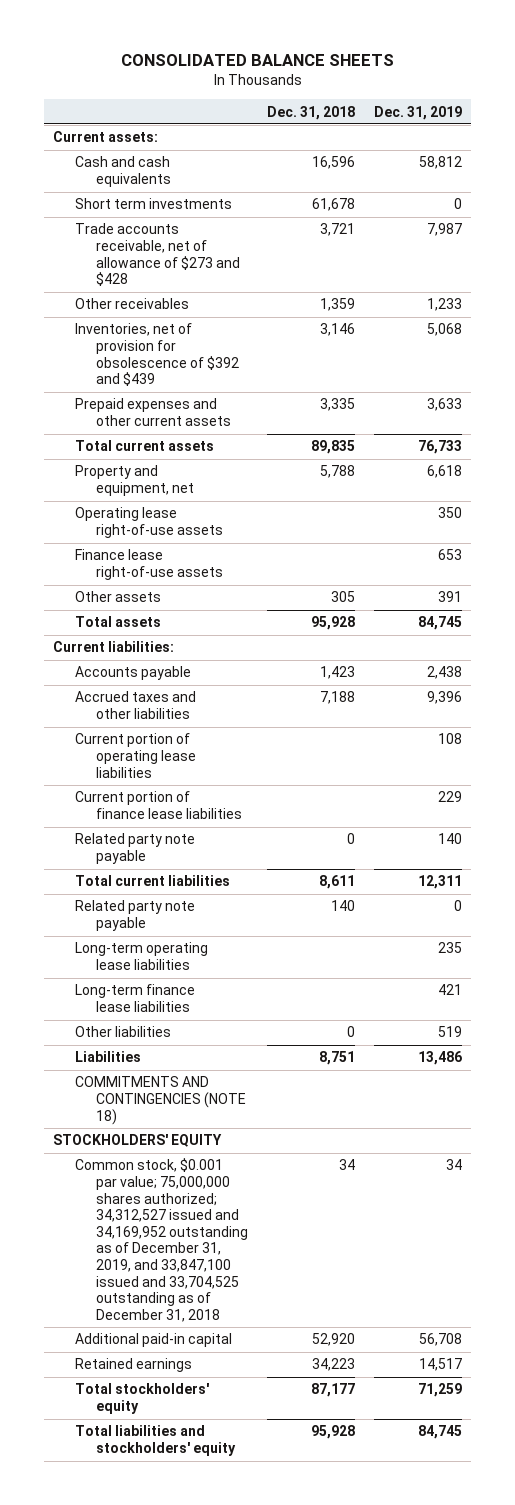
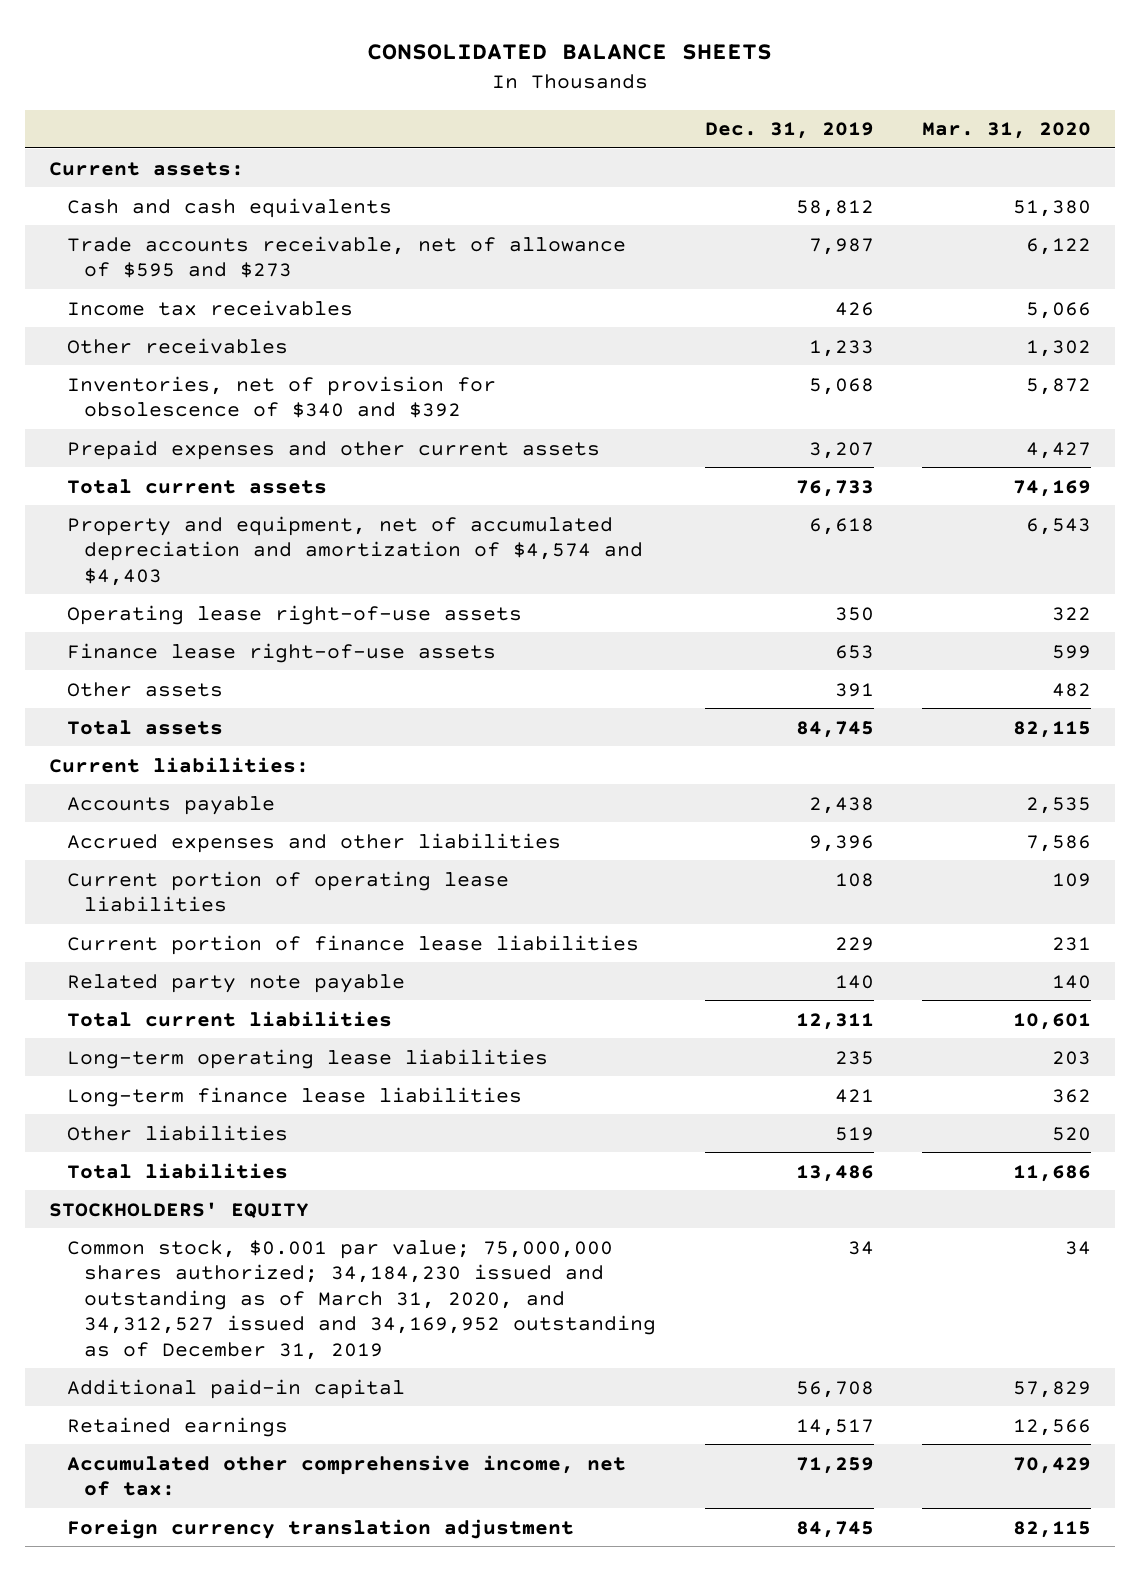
- | Dec. 31, 2018 | Dec. 31, 2019
+ | Dec. 31, 2019 | Mar. 31, 2020
- Short term investments | 61,678 | 0
- Trade accounts receivable, net of allowance of $273 and $428 | 3,721 | 7,987
+ Trade accounts receivable, net of allowance of $595 and $273 | 7,987 | 6,122
+ Income tax receivables | 426 | 5,066
- Inventories, net of provision for obsolescence of $392 and $439 | 3,146 | 5,068
- Prepaid expenses and other current assets | 3,335 | 3,633
+ Inventories, net of provision for obsolescence of $340 and $392 | 5,068 | 5,872
+ Prepaid expenses and other current assets | 3,207 | 4,427
- Property and equipment, net | 5,788 | 6,618
+ Property and equipment, net of accumulated depreciation and amortization of $4,574 and $4,403 | 6,618 | 6,543
- Accrued taxes and other liabilities | 7,188 | 9,396
+ Accrued expenses and other liabilities | 9,396 | 7,586
- Related party note payable | 140 | 0
- Liabilities | 8,751 | 13,486
- COMMITMENTS AND CONTINGENCIES (NOTE 18)
+ Total liabilities | 13,486 | 11,686
- Common stock, $0.001 par value; 75,000,000 shares authorized; 34,312,527 issued and 34,169,952 outstanding as of December 31, 2019, and 33,847,100 issued and 33,704,525 outstanding as of December 31, 2018 | 34 | 34
+ Common stock, $0.001 par value; 75,000,000 shares authorized; 34,184,230 issued and outstanding as of March 31, 2020, and 34,312,527 issued and 34,169,952 outstanding as of December 31, 2019 | 34 | 34
- Total stockholders' equity | 87,177 | 71,259
- Total liabilities and stockholders' equity | 95,928 | 84,745
+ Accumulated other comprehensive income, net of tax: | 71,259 | 70,429
+ Foreign currency translation adjustment | 84,745 | 82,115

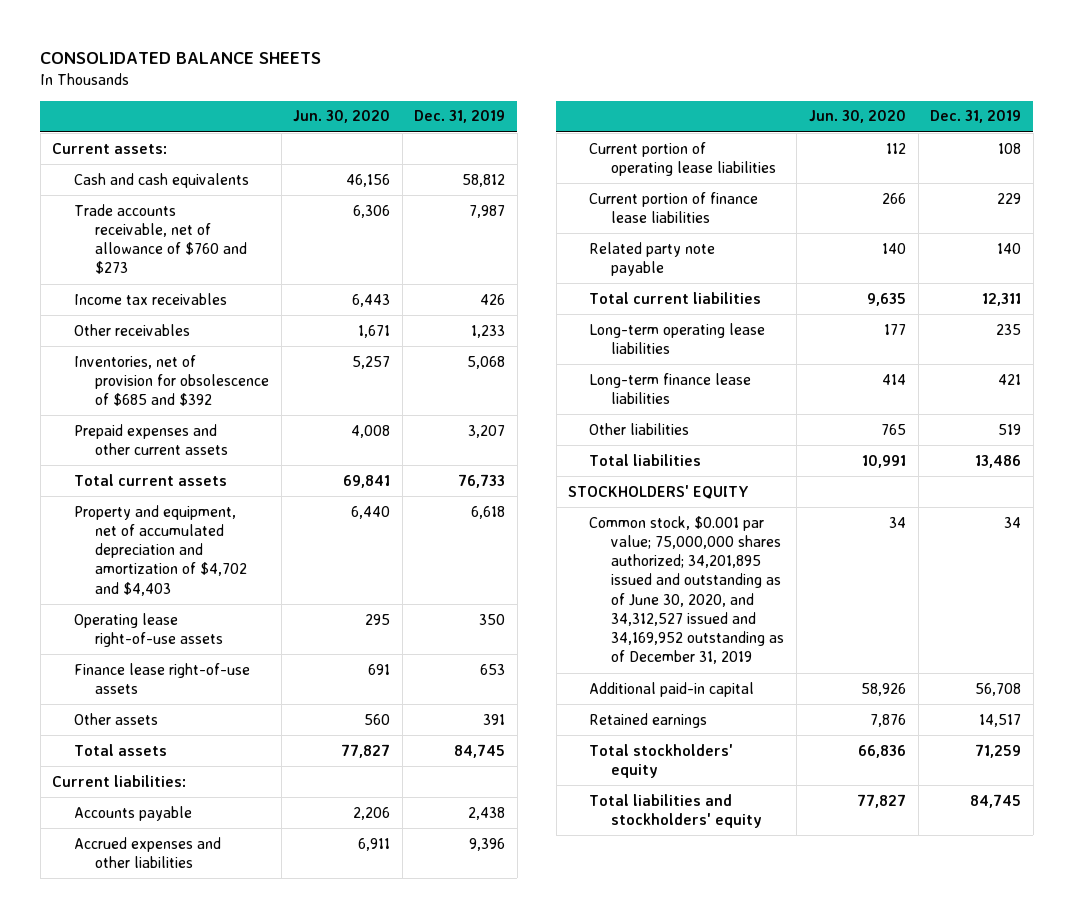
- | Dec. 31, 2019 | Mar. 31, 2020
+ | Jun. 30, 2020 | Dec. 31, 2019
- Trade accounts receivable, net of allowance of $595 and $273 | 7,987 | 6,122
+ Trade accounts receivable, net of allowance of $760 and $273 | 6,306 | 7,987
- Inventories, net of provision for obsolescence of $340 and $392 | 5,068 | 5,872
+ Inventories, net of provision for obsolescence of $685 and $392 | 5,257 | 5,068
- Property and equipment, net of accumulated depreciation and amortization of $4,574 and $4,403 | 6,618 | 6,543
+ Property and equipment, net of accumulated depreciation and amortization of $4,702 and $4,403 | 6,440 | 6,618
- Common stock, $0.001 par value; 75,000,000 shares authorized; 34,184,230 issued and outstanding as of March 31, 2020, and 34,312,527 issued and 34,169,952 outstanding as of December 31, 2019 | 34 | 34
+ Common stock, $0.001 par value; 75,000,000 shares authorized; 34,201,895 issued and outstanding as of June 30, 2020, and 34,312,527 issued and 34,169,952 outstanding as of December 31, 2019 | 34 | 34
- Accumulated other comprehensive income, net of tax: | 71,259 | 70,429
- Foreign currency translation adjustment | 84,745 | 82,115
+ Total stockholders' equity | 66,836 | 71,259
+ Total liabilities and stockholders' equity | 77,827 | 84,745

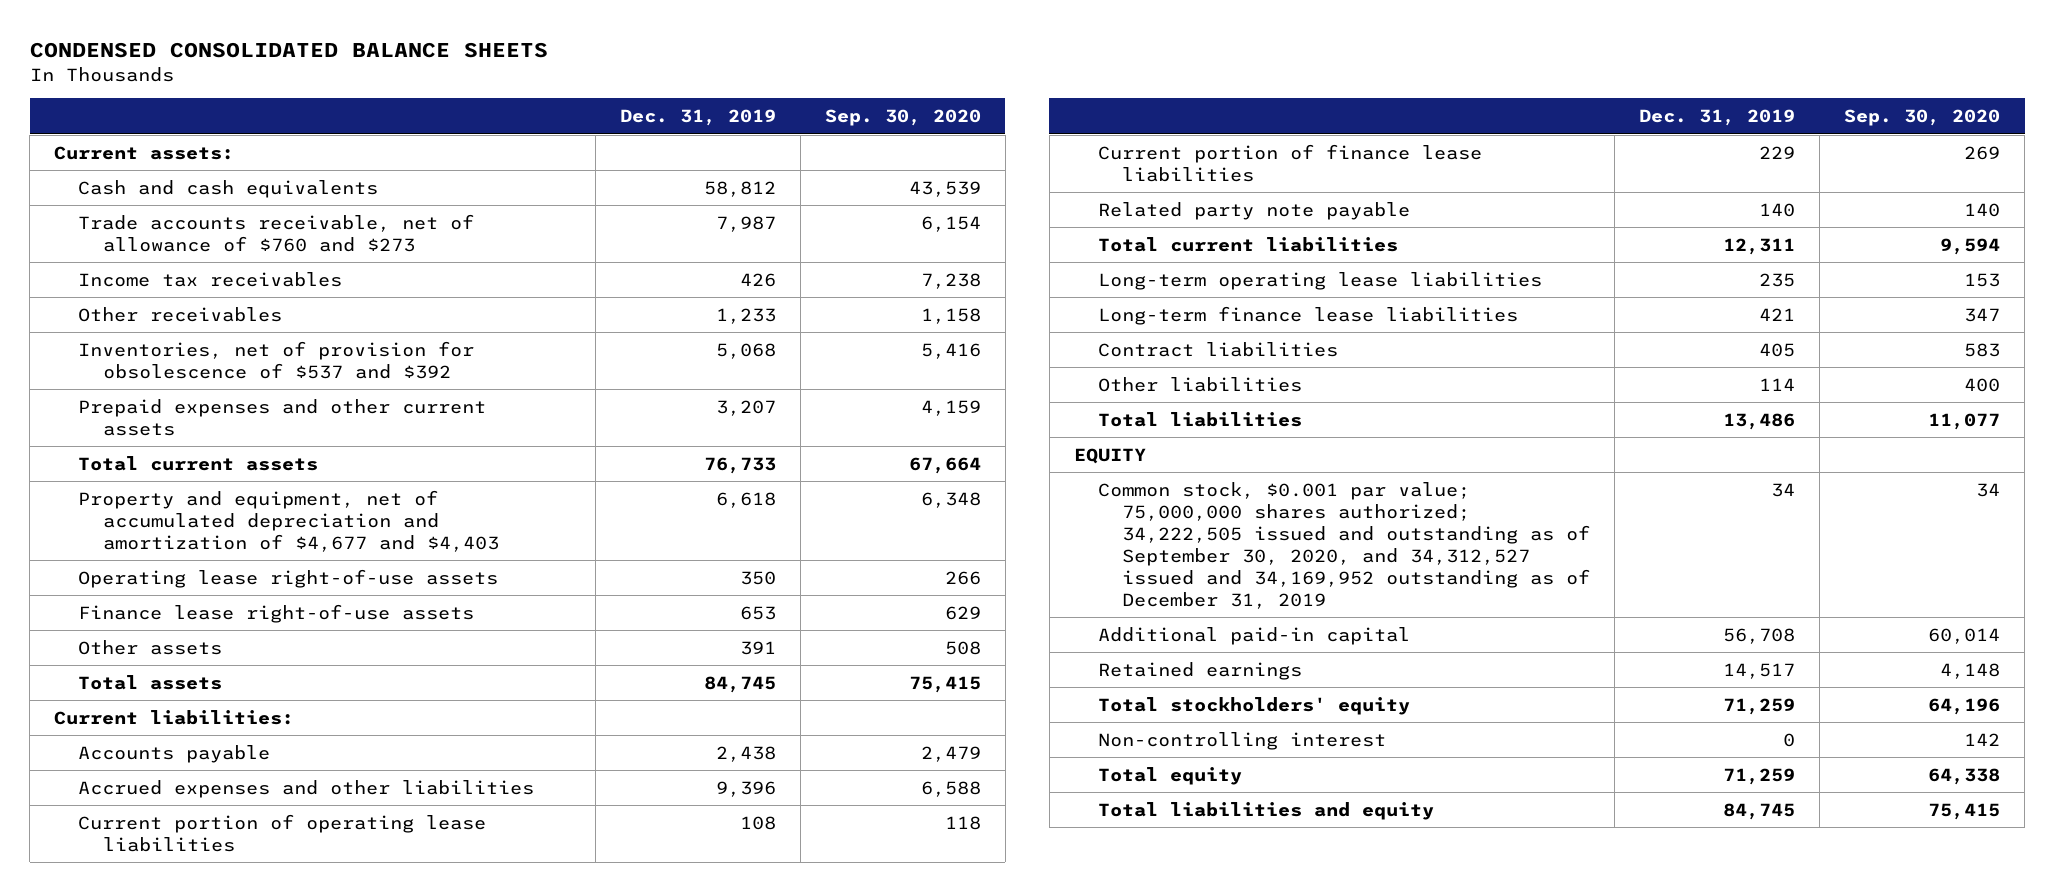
- CONSOLIDATED BALANCE SHEETS
+ CONDENSED CONSOLIDATED BALANCE SHEETS
- | Jun. 30, 2020 | Dec. 31, 2019
+ | Dec. 31, 2019 | Sep. 30, 2020
- Inventories, net of provision for obsolescence of $685 and $392 | 5,257 | 5,068
+ Inventories, net of provision for obsolescence of $537 and $392 | 5,068 | 5,416
- Property and equipment, net of accumulated depreciation and amortization of $4,702 and $4,403 | 6,440 | 6,618
+ Property and equipment, net of accumulated depreciation and amortization of $4,677 and $4,403 | 6,618 | 6,348
- Other liabilities | 765 | 519
+ Contract liabilities | 405 | 583
+ Other liabilities | 114 | 400
- STOCKHOLDERS' EQUITY
- Common stock, $0.001 par value; 75,000,000 shares authorized; 34,201,895 issued and outstanding as of June 30, 2020, and 34,312,527 issued and 34,169,952 outstanding as of December 31, 2019 | 34 | 34
+ EQUITY
+ Common stock, $0.001 par value; 75,000,000 shares authorized; 34,222,505 issued and outstanding as of September 30, 2020, and 34,312,527 issued and 34,169,952 outstanding as of December 31, 2019 | 34 | 34
- Total liabilities and stockholders' equity | 77,827 | 84,745
+ Non-controlling interest | 0 | 142
+ Total equity | 71,259 | 64,338
+ Total liabilities and equity | 84,745 | 75,415

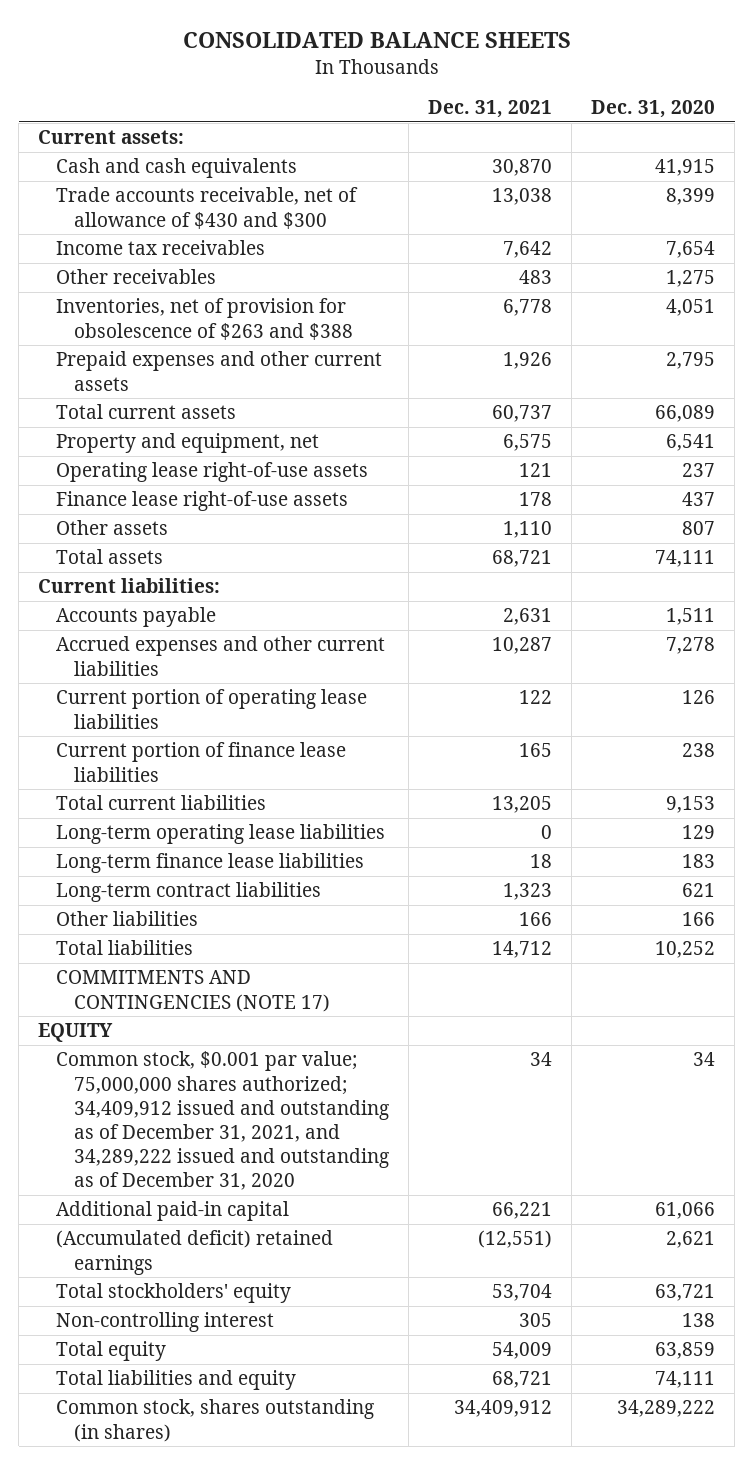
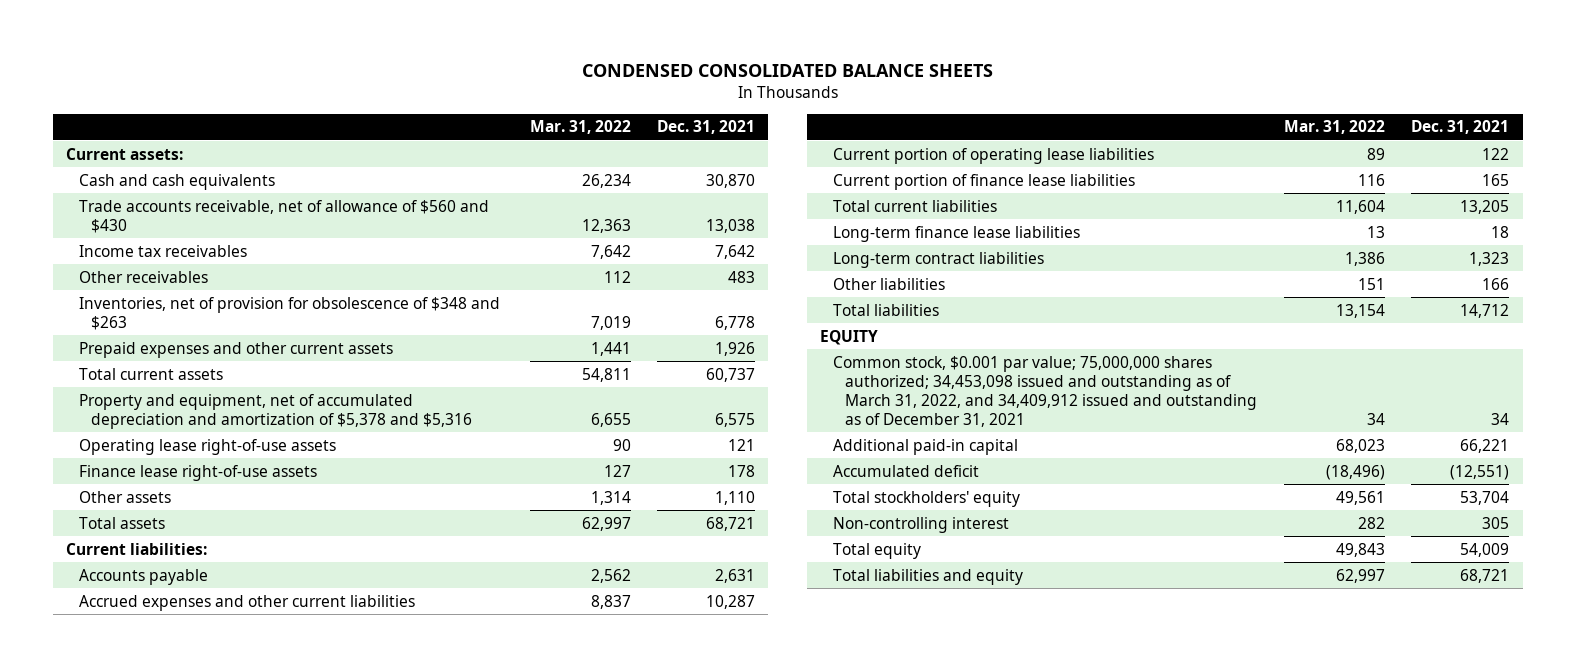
- CONSOLIDATED BALANCE SHEETS
+ CONDENSED CONSOLIDATED BALANCE SHEETS
- | Dec. 31, 2021 | Dec. 31, 2020
+ | Mar. 31, 2022 | Dec. 31, 2021
- Trade accounts receivable, net of allowance of $430 and $300 | 13,038 | 8,399
+ Trade accounts receivable, net of allowance of $560 and $430 | 12,363 | 13,038
- Inventories, net of provision for obsolescence of $263 and $388 | 6,778 | 4,051
+ Inventories, net of provision for obsolescence of $348 and $263 | 7,019 | 6,778
- Property and equipment, net | 6,575 | 6,541
+ Property and equipment, net of accumulated depreciation and amortization of $5,378 and $5,316 | 6,655 | 6,575
- Long-term operating lease liabilities | 0 | 129
- COMMITMENTS AND CONTINGENCIES (NOTE 17)
- Common stock, $0.001 par value; 75,000,000 shares authorized; 34,409,912 issued and outstanding as of December 31, 2021, and 34,289,222 issued and outstanding as of December 31, 2020 | 34 | 34
+ Common stock, $0.001 par value; 75,000,000 shares authorized; 34,453,098 issued and outstanding as of March 31, 2022, and 34,409,912 issued and outstanding as of December 31, 2021 | 34 | 34
- (Accumulated deficit) retained earnings | (12,551) | 2,621
+ Accumulated deficit | (18,496) | (12,551)
- Common stock, shares outstanding (in shares) | 34,409,912 | 34,289,222

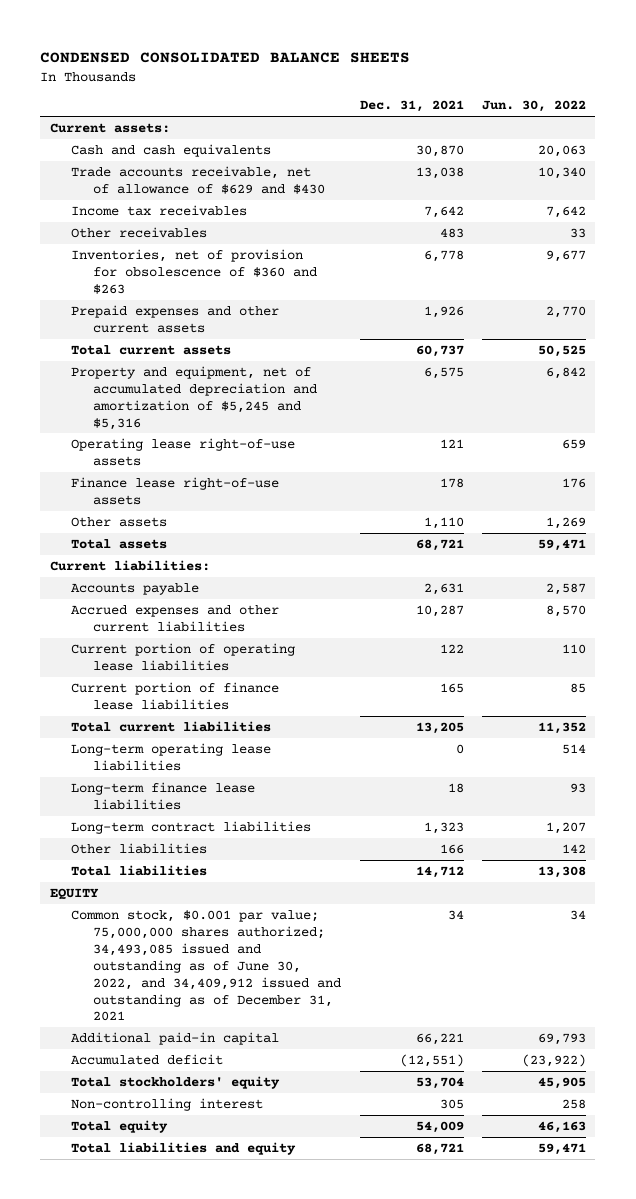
- | Mar. 31, 2022 | Dec. 31, 2021
+ | Dec. 31, 2021 | Jun. 30, 2022
- Trade accounts receivable, net of allowance of $560 and $430 | 12,363 | 13,038
+ Trade accounts receivable, net of allowance of $629 and $430 | 13,038 | 10,340
- Inventories, net of provision for obsolescence of $348 and $263 | 7,019 | 6,778
+ Inventories, net of provision for obsolescence of $360 and $263 | 6,778 | 9,677
- Property and equipment, net of accumulated depreciation and amortization of $5,378 and $5,316 | 6,655 | 6,575
+ Property and equipment, net of accumulated depreciation and amortization of $5,245 and $5,316 | 6,575 | 6,842
+ Long-term operating lease liabilities | 0 | 514
- Common stock, $0.001 par value; 75,000,000 shares authorized; 34,453,098 issued and outstanding as of March 31, 2022, and 34,409,912 issued and outstanding as of December 31, 2021 | 34 | 34
+ Common stock, $0.001 par value; 75,000,000 shares authorized; 34,493,085 issued and outstanding as of June 30, 2022, and 34,409,912 issued and outstanding as of December 31, 2021 | 34 | 34

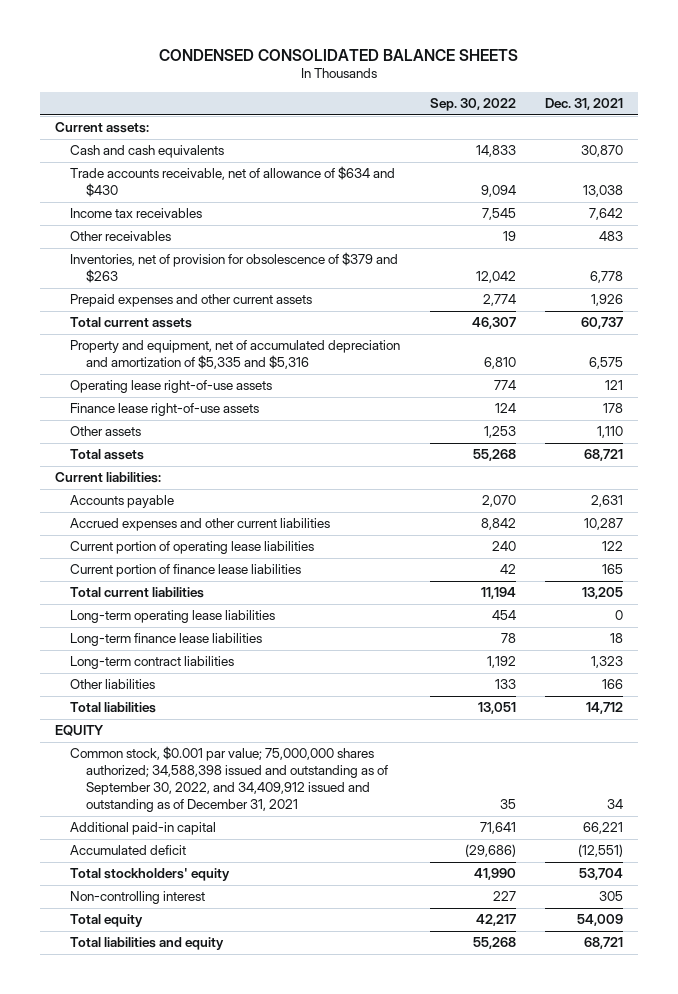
- | Dec. 31, 2021 | Jun. 30, 2022
+ | Sep. 30, 2022 | Dec. 31, 2021
- Trade accounts receivable, net of allowance of $629 and $430 | 13,038 | 10,340
+ Trade accounts receivable, net of allowance of $634 and $430 | 9,094 | 13,038
- Inventories, net of provision for obsolescence of $360 and $263 | 6,778 | 9,677
+ Inventories, net of provision for obsolescence of $379 and $263 | 12,042 | 6,778
- Property and equipment, net of accumulated depreciation and amortization of $5,245 and $5,316 | 6,575 | 6,842
+ Property and equipment, net of accumulated depreciation and amortization of $5,335 and $5,316 | 6,810 | 6,575
- Common stock, $0.001 par value; 75,000,000 shares authorized; 34,493,085 issued and outstanding as of June 30, 2022, and 34,409,912 issued and outstanding as of December 31, 2021 | 34 | 34
+ Common stock, $0.001 par value; 75,000,000 shares authorized; 34,588,398 issued and outstanding as of September 30, 2022, and 34,409,912 issued and outstanding as of December 31, 2021 | 35 | 34

